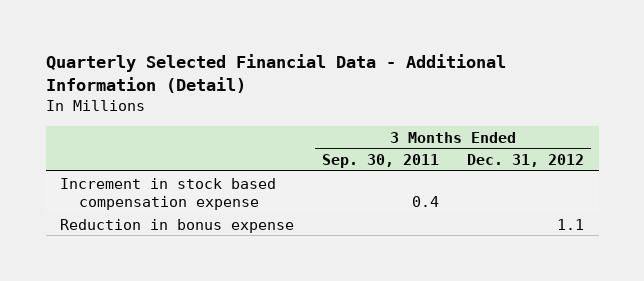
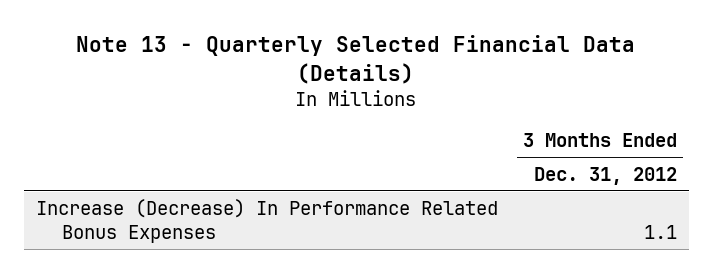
- Quarterly Selected Financial Data - Additional Information (Detail)
+ Note 13 - Quarterly Selected Financial Data (Details)
- | 3 Months Ended Sep. 30, 2011 | 3 Months Ended Dec. 31, 2012
+ | 3 Months Ended Dec. 31, 2012
- Increment in stock based compensation expense | 0.4 |
- Reduction in bonus expense | | 1.1
+ Increase (Decrease) In Performance Related Bonus Expenses | 1.1

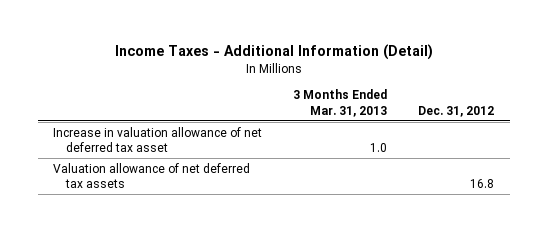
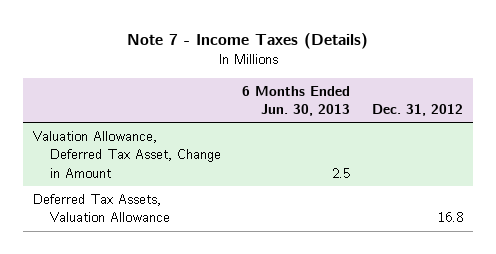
- Income Taxes - Additional Information (Detail)
+ Note 7 - Income Taxes (Details)
- | 3 Months Ended Mar. 31, 2013 | Dec. 31, 2012
+ | 6 Months Ended Jun. 30, 2013 | Dec. 31, 2012
- Increase in valuation allowance of net deferred tax asset | 1.0 |
- Valuation allowance of net deferred tax assets | | 16.8
+ Valuation Allowance, Deferred Tax Asset, Change in Amount | 2.5 |
+ Deferred Tax Assets, Valuation Allowance | | 16.8

